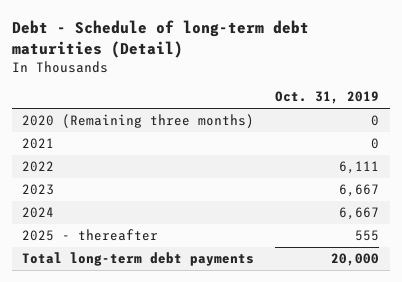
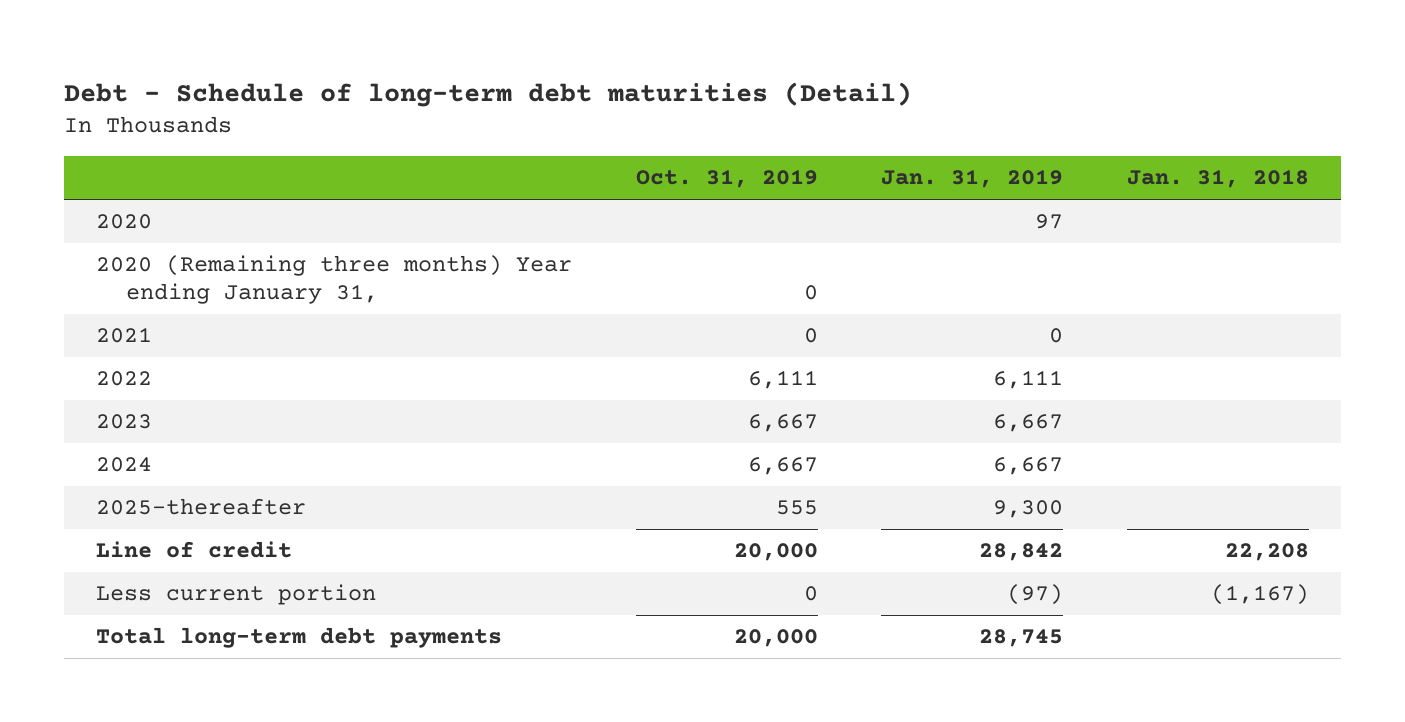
- | Oct. 31, 2019
+ | Oct. 31, 2019 | Jan. 31, 2019 | Jan. 31, 2018
- 2020 (Remaining three months) | 0
+ 2020 | | 97 |
+ 2020 (Remaining three months) Year ending January 31, | 0 | |
- 2025 - thereafter | 555
+ 2025-thereafter | 555 | 9,300 |
+ Line of credit | 20,000 | 28,842 | 22,208
+ Less current portion | 0 | (97) | (1,167)

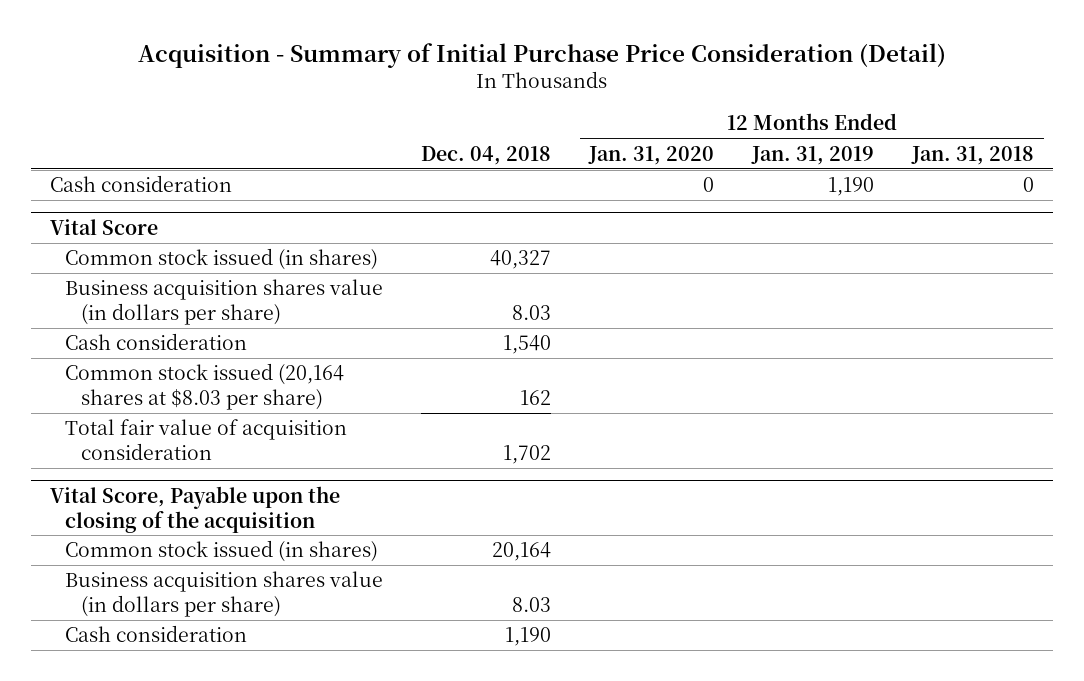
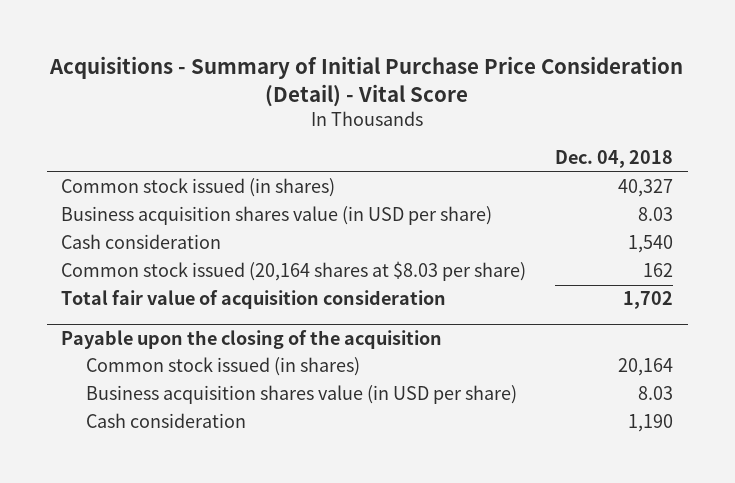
- Acquisition - Summary of Initial Purchase Price Consideration (Detail)
+ Acquisitions - Summary of Initial Purchase Price Consideration (Detail) - Vital Score
- | Dec. 04, 2018 | 12 Months Ended Jan. 31, 2020 | 12 Months Ended Jan. 31, 2019 | 12 Months Ended Jan. 31, 2018
+ | Dec. 04, 2018
- Cash consideration | | 0 | 1,190 | 0
- Vital Score
- Business acquisition shares value (in dollars per share) | 8.03 | | |
+ Business acquisition shares value (in USD per share) | 8.03
- Vital Score, Payable upon the closing of the acquisition
+ Payable upon the closing of the acquisition
- Business acquisition shares value (in dollars per share) | 8.03 | | |
+ Business acquisition shares value (in USD per share) | 8.03

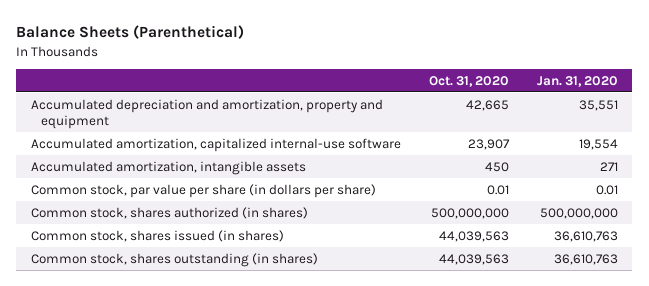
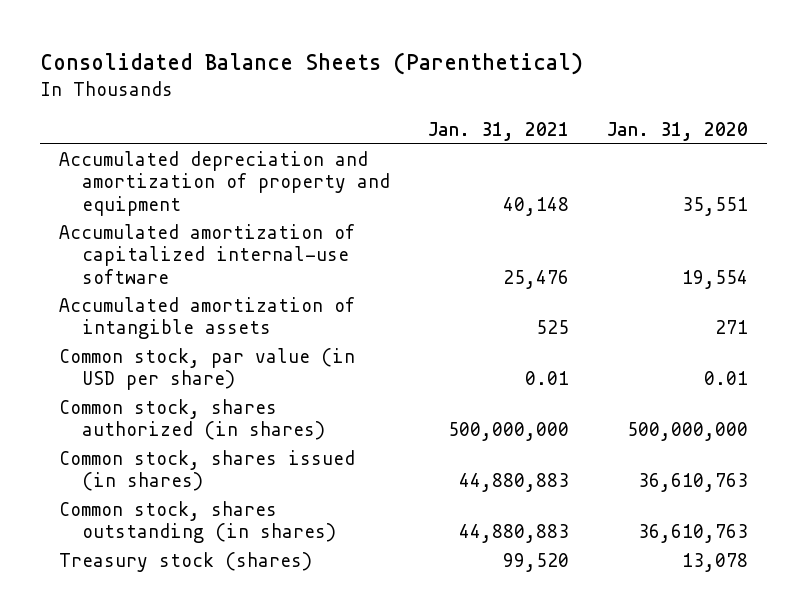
- Balance Sheets (Parenthetical)
+ Consolidated Balance Sheets (Parenthetical)
- | Oct. 31, 2020 | Jan. 31, 2020
+ | Jan. 31, 2021 | Jan. 31, 2020
- Accumulated depreciation and amortization, property and equipment | 42,665 | 35,551
- Accumulated amortization, capitalized internal-use software | 23,907 | 19,554
- Accumulated amortization, intangible assets | 450 | 271
- Common stock, par value per share (in dollars per share) | 0.01 | 0.01
+ Accumulated depreciation and amortization of property and equipment | 40,148 | 35,551
+ Accumulated amortization of capitalized internal-use software | 25,476 | 19,554
+ Accumulated amortization of intangible assets | 525 | 271
+ Common stock, par value (in USD per share) | 0.01 | 0.01
+ Treasury stock (shares) | 99,520 | 13,078

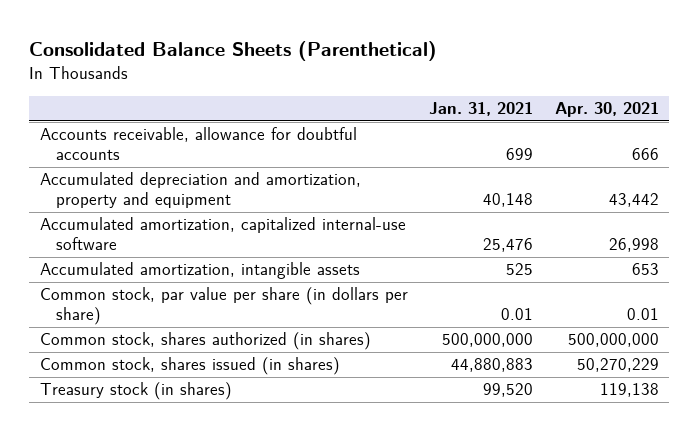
- | Jan. 31, 2021 | Jan. 31, 2020
+ | Jan. 31, 2021 | Apr. 30, 2021
- Accumulated depreciation and amortization of property and equipment | 40,148 | 35,551
- Accumulated amortization of capitalized internal-use software | 25,476 | 19,554
- Accumulated amortization of intangible assets | 525 | 271
- Common stock, par value (in USD per share) | 0.01 | 0.01
+ Accounts receivable, allowance for doubtful accounts | 699 | 666
+ Accumulated depreciation and amortization, property and equipment | 40,148 | 43,442
+ Accumulated amortization, capitalized internal-use software | 25,476 | 26,998
+ Accumulated amortization, intangible assets | 525 | 653
+ Common stock, par value per share (in dollars per share) | 0.01 | 0.01
- Common stock, shares outstanding (in shares) | 44,880,883 | 36,610,763
- Treasury stock (shares) | 99,520 | 13,078
+ Treasury stock (in shares) | 99,520 | 119,138

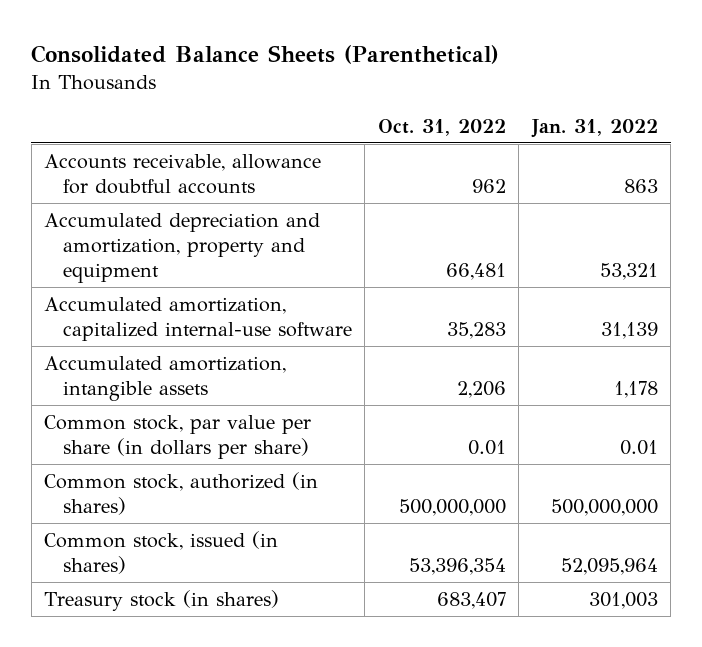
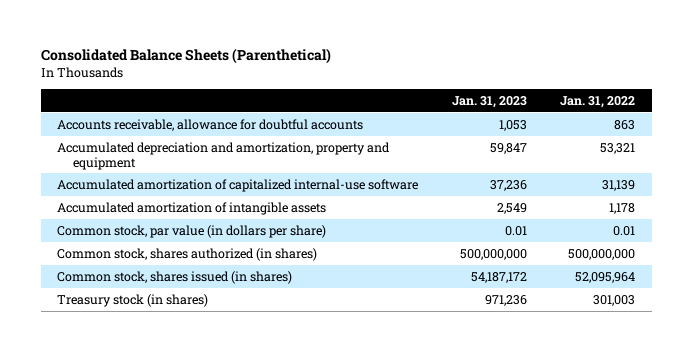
- | Oct. 31, 2022 | Jan. 31, 2022
+ | Jan. 31, 2023 | Jan. 31, 2022
- Accumulated amortization, capitalized internal-use software | 35,283 | 31,139
- Accumulated amortization, intangible assets | 2,206 | 1,178
- Common stock, par value per share (in dollars per share) | 0.01 | 0.01
- Common stock, authorized (in shares) | 500,000,000 | 500,000,000
- Common stock, issued (in shares) | 53,396,354 | 52,095,964
+ Accumulated amortization of capitalized internal-use software | 37,236 | 31,139
+ Accumulated amortization of intangible assets | 2,549 | 1,178
+ Common stock, par value (in dollars per share) | 0.01 | 0.01
+ Common stock, shares authorized (in shares) | 500,000,000 | 500,000,000
+ Common stock, shares issued (in shares) | 54,187,172 | 52,095,964

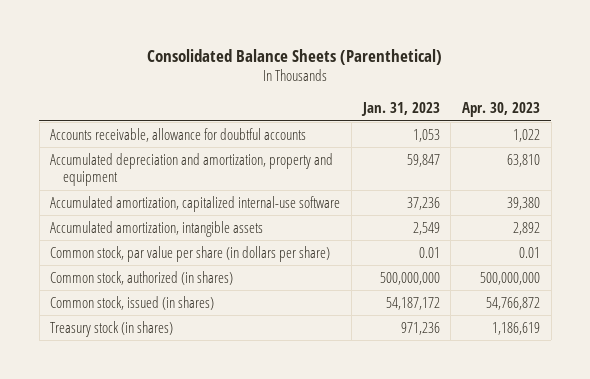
- | Jan. 31, 2023 | Jan. 31, 2022
+ | Jan. 31, 2023 | Apr. 30, 2023
- Accumulated amortization of capitalized internal-use software | 37,236 | 31,139
- Accumulated amortization of intangible assets | 2,549 | 1,178
- Common stock, par value (in dollars per share) | 0.01 | 0.01
- Common stock, shares authorized (in shares) | 500,000,000 | 500,000,000
- Common stock, shares issued (in shares) | 54,187,172 | 52,095,964
+ Accumulated amortization, capitalized internal-use software | 37,236 | 39,380
+ Accumulated amortization, intangible assets | 2,549 | 2,892
+ Common stock, par value per share (in dollars per share) | 0.01 | 0.01
+ Common stock, authorized (in shares) | 500,000,000 | 500,000,000
+ Common stock, issued (in shares) | 54,187,172 | 54,766,872

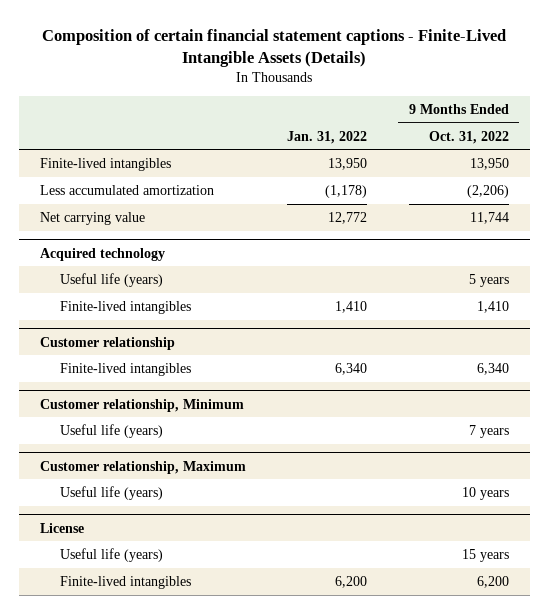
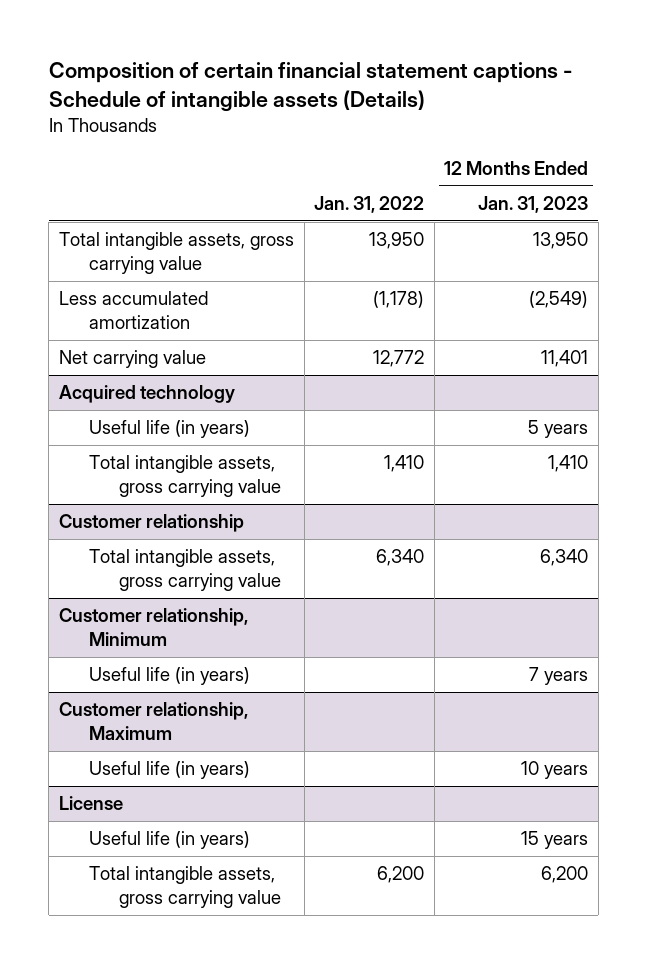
- Composition of certain financial statement captions - Finite-Lived Intangible Assets (Details)
+ Composition of certain financial statement captions - Schedule of intangible assets (Details)
- | Jan. 31, 2022 | 9 Months Ended Oct. 31, 2022
+ | Jan. 31, 2022 | 12 Months Ended Jan. 31, 2023
- Finite-lived intangibles | 13,950 | 13,950
+ Total intangible assets, gross carrying value | 13,950 | 13,950
@ Acquired technology
- Useful life (years) | | 5 years
- Finite-lived intangibles | 1,410 | 1,410
+ Useful life (in years) | | 5 years
+ Total intangible assets, gross carrying value | 1,410 | 1,410
@ Customer relationship
- Finite-lived intangibles | 6,340 | 6,340
+ Total intangible assets, gross carrying value | 6,340 | 6,340
@ Customer relationship, Minimum
- Useful life (years) | | 7 years
+ Useful life (in years) | | 7 years
@ Customer relationship, Maximum
- Useful life (years) | | 10 years
+ Useful life (in years) | | 10 years
@ License
- Useful life (years) | | 15 years
- Finite-lived intangibles | 6,200 | 6,200
+ Useful life (in years) | | 15 years
+ Total intangible assets, gross carrying value | 6,200 | 6,200

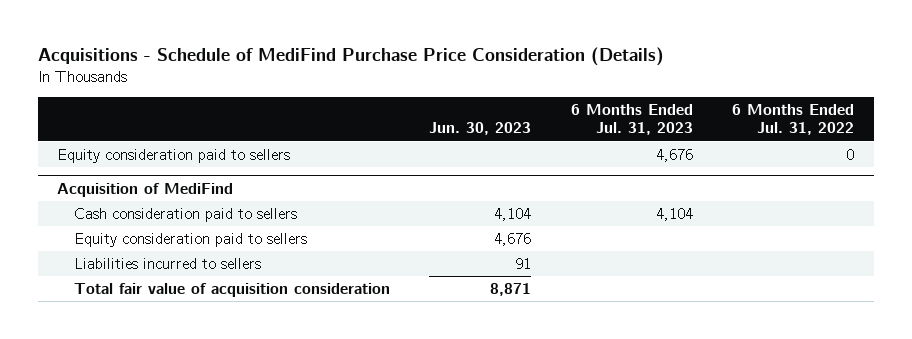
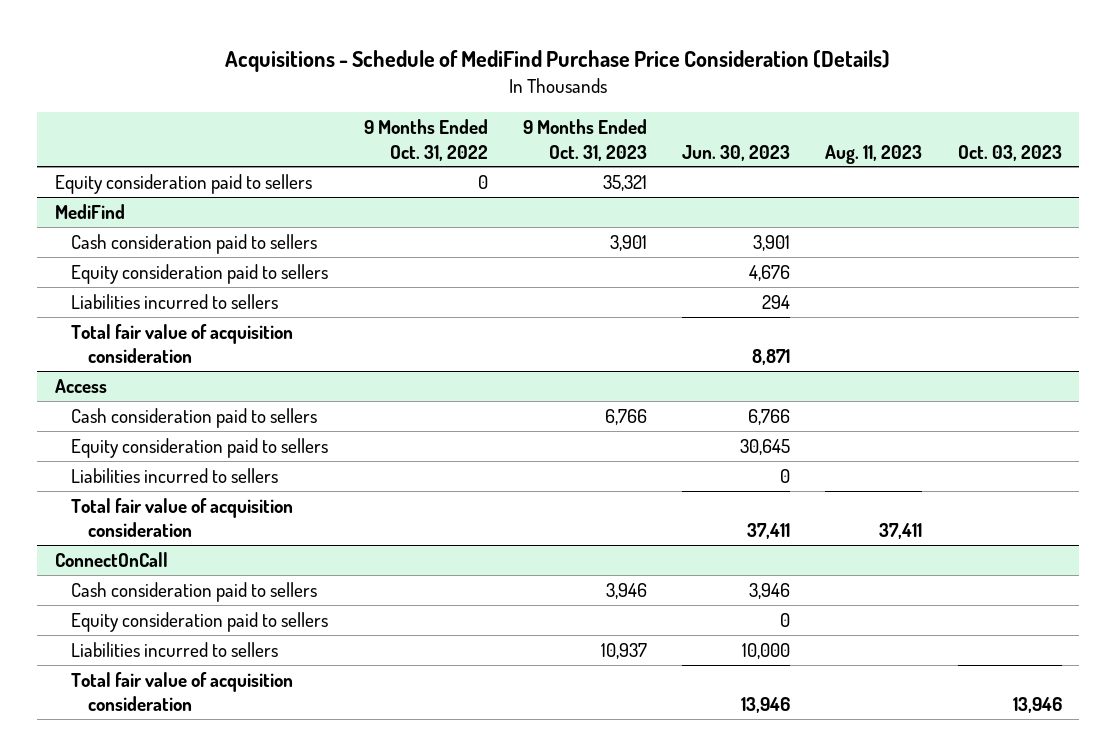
- | Jun. 30, 2023 | 6 Months Ended Jul. 31, 2023 | 6 Months Ended Jul. 31, 2022
+ | 9 Months Ended Oct. 31, 2022 | 9 Months Ended Oct. 31, 2023 | Jun. 30, 2023 | Aug. 11, 2023 | Oct. 03, 2023
- Acquisition of MediFind
- Cash consideration paid to sellers | 4,104 | 4,104 |
+ MediFind
+ Cash consideration paid to sellers | | 3,901 | 3,901 | |
- Liabilities incurred to sellers | 91 | |
+ Liabilities incurred to sellers | | | 294 | |
+ Access
+ Cash consideration paid to sellers | | 6,766 | 6,766 | |
+ Equity consideration paid to sellers | | | 30,645 | |
+ Liabilities incurred to sellers | | | 0 | |
+ Total fair value of acquisition consideration | | | 37,411 | 37,411 |
+ ConnectOnCall
+ Cash consideration paid to sellers | | 3,946 | 3,946 | |
+ Equity consideration paid to sellers | | | 0 | |
+ Liabilities incurred to sellers | | 10,937 | 10,000 | |
+ Total fair value of acquisition consideration | | | 13,946 | | 13,946

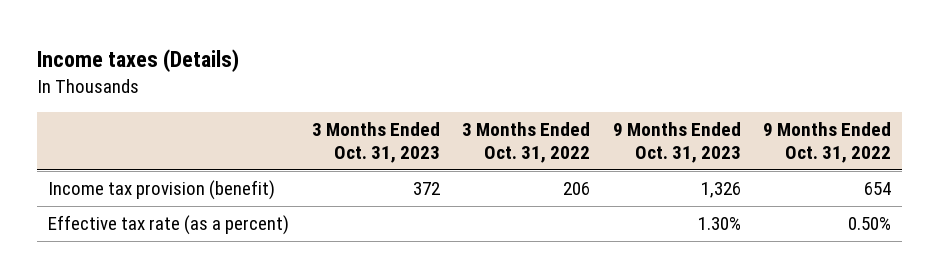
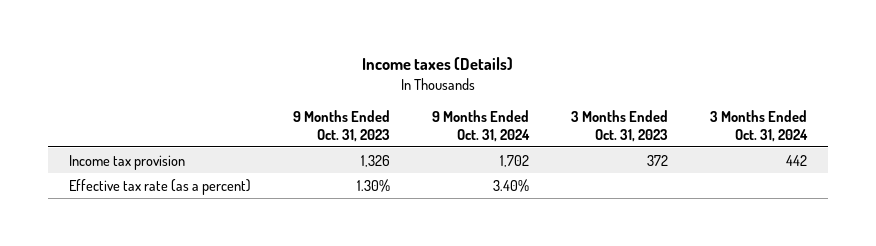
- | 3 Months Ended Oct. 31, 2023 | 3 Months Ended Oct. 31, 2022 | 9 Months Ended Oct. 31, 2023 | 9 Months Ended Oct. 31, 2022
+ | 9 Months Ended Oct. 31, 2023 | 9 Months Ended Oct. 31, 2024 | 3 Months Ended Oct. 31, 2023 | 3 Months Ended Oct. 31, 2024
- Income tax provision (benefit) | 372 | 206 | 1,326 | 654
+ Income tax provision | 1,326 | 1,702 | 372 | 442

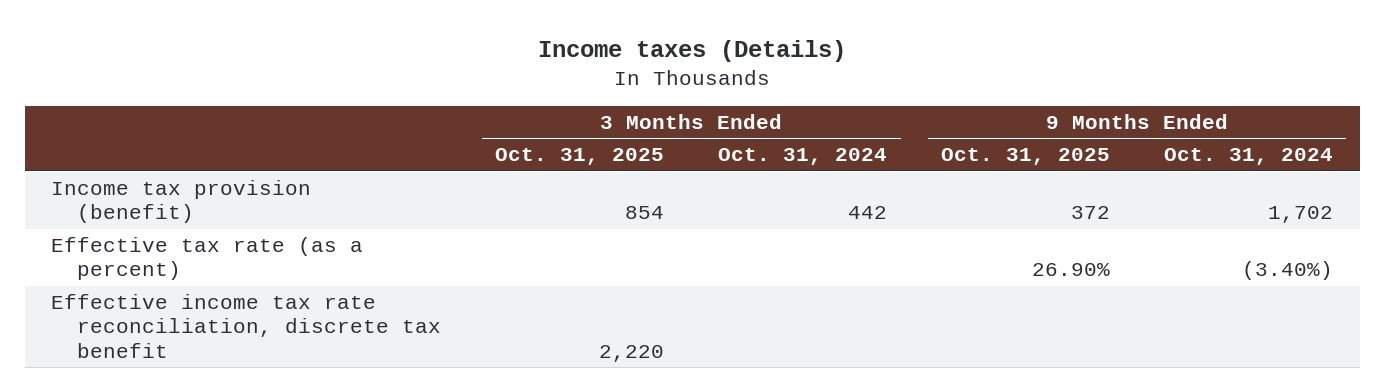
- | 9 Months Ended Oct. 31, 2023 | 9 Months Ended Oct. 31, 2024 | 3 Months Ended Oct. 31, 2023 | 3 Months Ended Oct. 31, 2024
+ | 3 Months Ended Oct. 31, 2025 | 3 Months Ended Oct. 31, 2024 | 9 Months Ended Oct. 31, 2025 | 9 Months Ended Oct. 31, 2024
- Income tax provision | 1,326 | 1,702 | 372 | 442
- Effective tax rate (as a percent) | 1.30% | 3.40% | |
+ Income tax provision (benefit) | 854 | 442 | 372 | 1,702
+ Effective tax rate (as a percent) | | | 26.90% | (3.40%)
+ Effective income tax rate reconciliation, discrete tax benefit | 2,220 | | |

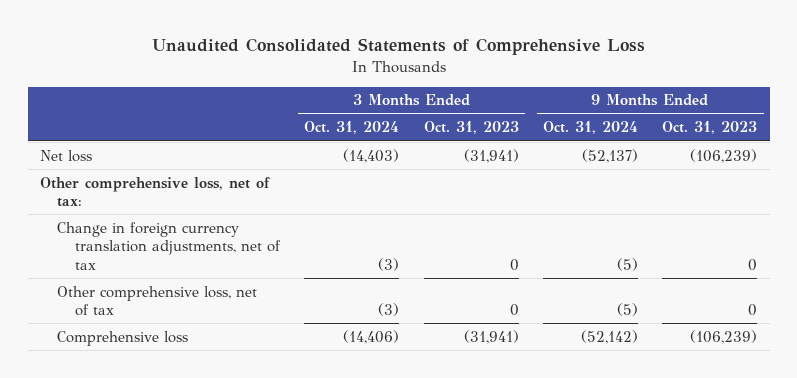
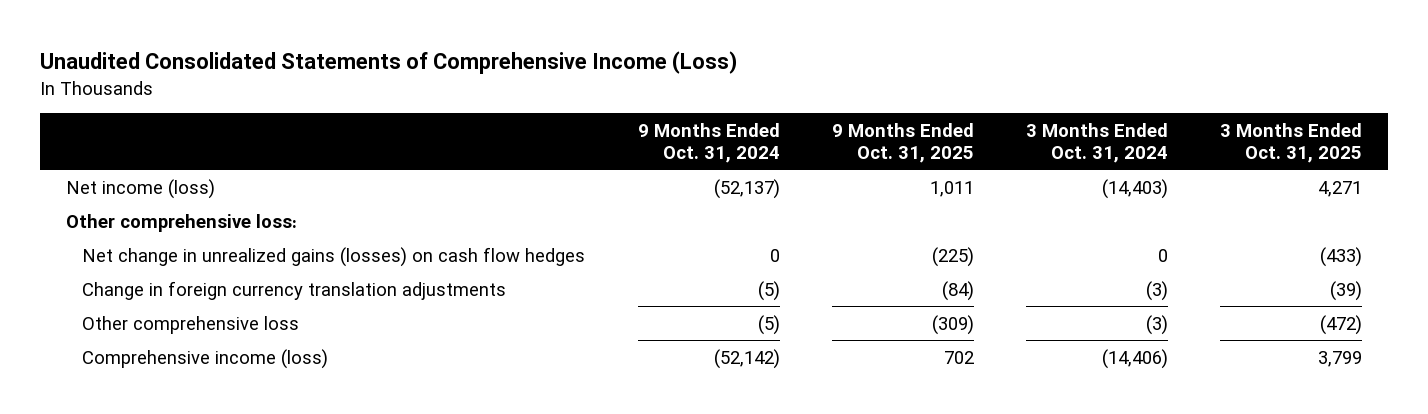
- Unaudited Consolidated Statements of Comprehensive Loss
+ Unaudited Consolidated Statements of Comprehensive Income (Loss)
- | 3 Months Ended Oct. 31, 2024 | 3 Months Ended Oct. 31, 2023 | 9 Months Ended Oct. 31, 2024 | 9 Months Ended Oct. 31, 2023
+ | 9 Months Ended Oct. 31, 2024 | 9 Months Ended Oct. 31, 2025 | 3 Months Ended Oct. 31, 2024 | 3 Months Ended Oct. 31, 2025
- Net loss | (14,403) | (31,941) | (52,137) | (106,239)
- Other comprehensive loss, net of tax:
- Change in foreign currency translation adjustments, net of tax | (3) | 0 | (5) | 0
- Other comprehensive loss, net of tax | (3) | 0 | (5) | 0
- Comprehensive loss | (14,406) | (31,941) | (52,142) | (106,239)
+ Net income (loss) | (52,137) | 1,011 | (14,403) | 4,271
+ Other comprehensive loss:
+ Net change in unrealized gains (losses) on cash flow hedges | 0 | (225) | 0 | (433)
+ Change in foreign currency translation adjustments | (5) | (84) | (3) | (39)
+ Other comprehensive loss | (5) | (309) | (3) | (472)
+ Comprehensive income (loss) | (52,142) | 702 | (14,406) | 3,799

